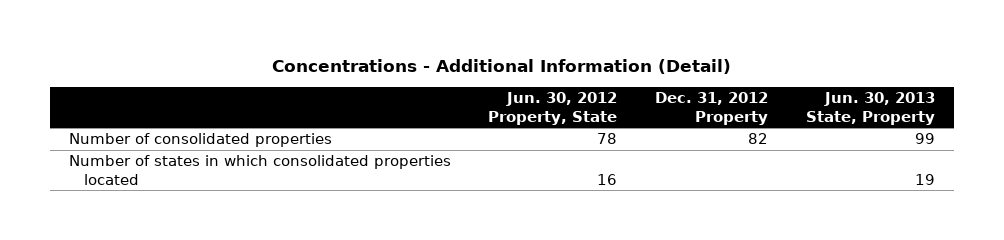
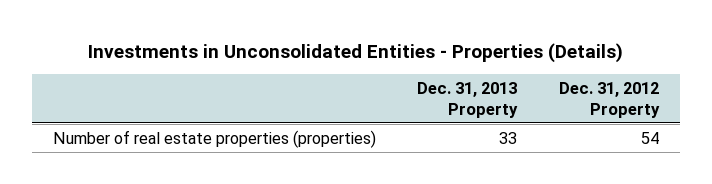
- Concentrations - Additional Information (Detail)
+ Investments in Unconsolidated Entities - Properties (Details)
- | Jun. 30, 2012 Property, State | Dec. 31, 2012 Property | Jun. 30, 2013 State, Property
+ | Dec. 31, 2013 Property | Dec. 31, 2012 Property
- Number of consolidated properties | 78 | 82 | 99
- Number of states in which consolidated properties located | 16 | | 19
+ Number of real estate properties (properties) | 33 | 54

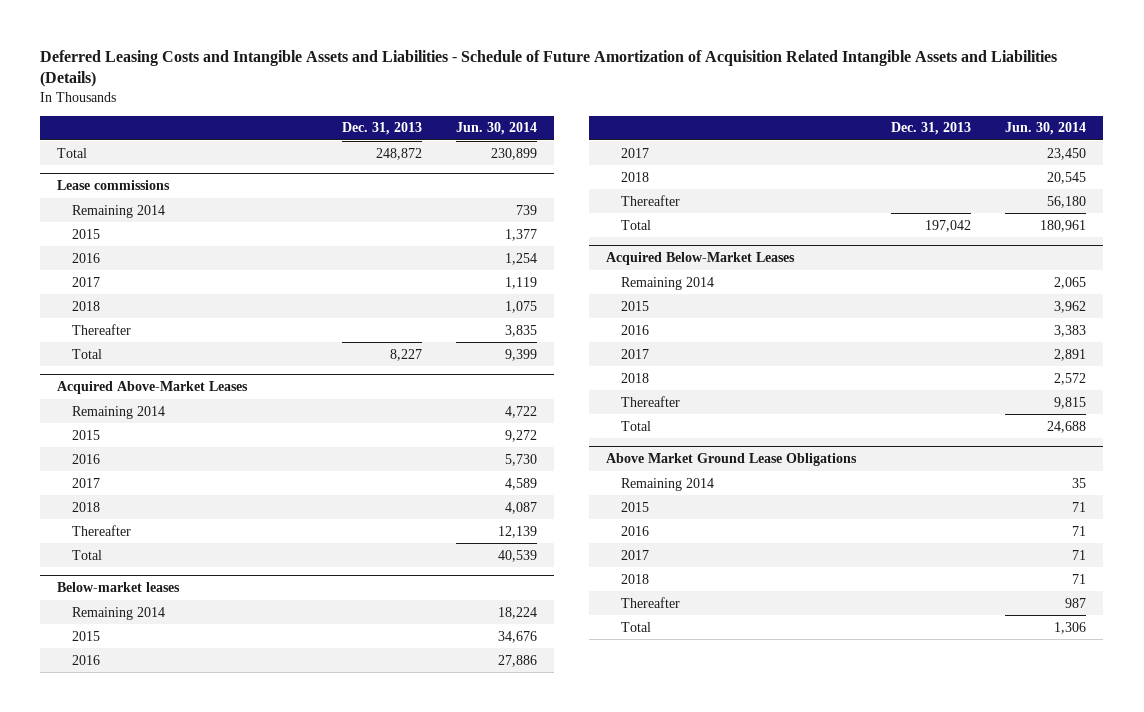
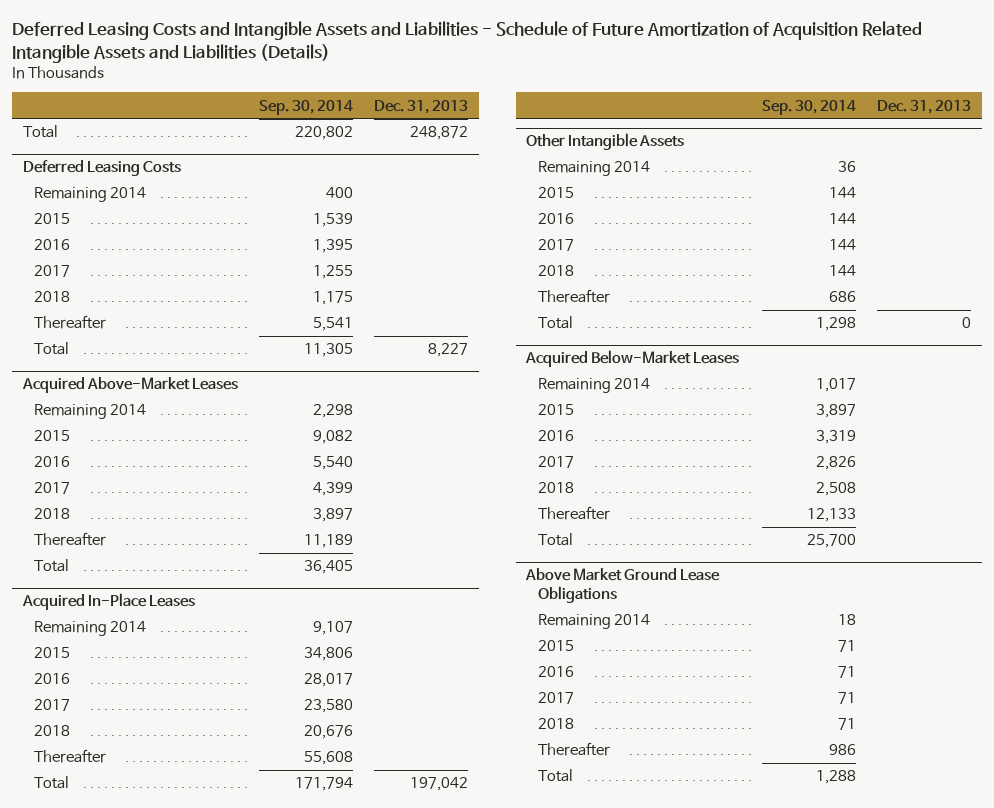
- | Dec. 31, 2013 | Jun. 30, 2014
+ | Sep. 30, 2014 | Dec. 31, 2013
- Lease commissions
+ Deferred Leasing Costs
- Below-market leases
+ Acquired In-Place Leases
+ Other Intangible Assets
+ Remaining 2014 | 36 |
+ 2015 | 144 |
+ 2016 | 144 |
+ 2017 | 144 |
+ 2018 | 144 |
+ Thereafter | 686 |
+ Total | 1,298 | 0

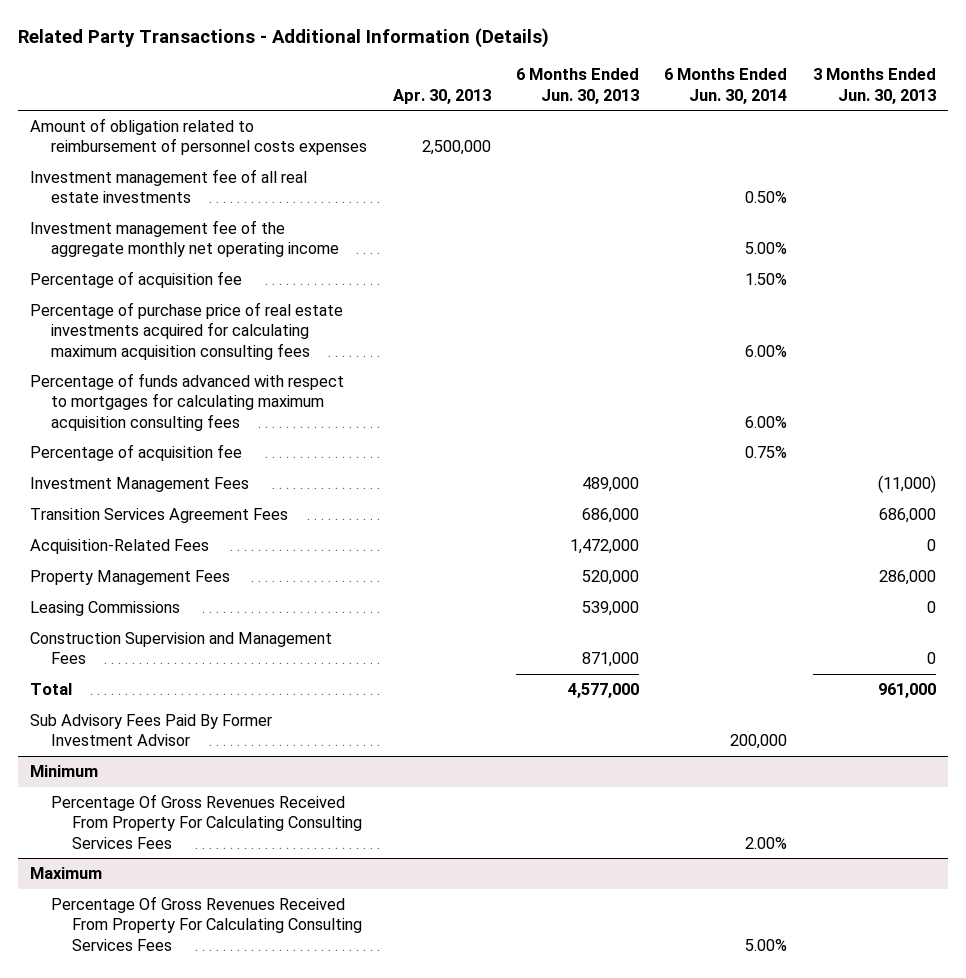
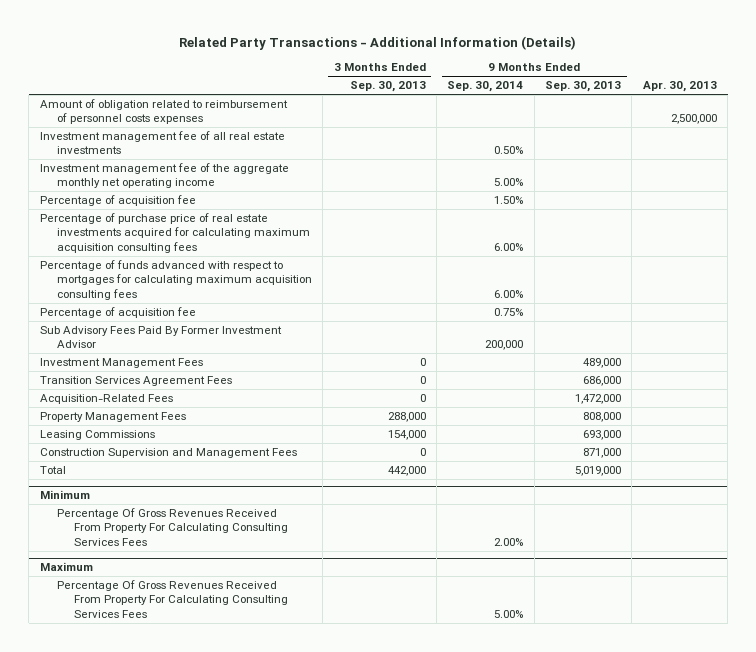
- | Apr. 30, 2013 | 6 Months Ended Jun. 30, 2013 | 6 Months Ended Jun. 30, 2014 | 3 Months Ended Jun. 30, 2013
+ | 3 Months Ended Sep. 30, 2013 | 9 Months Ended Sep. 30, 2014 | 9 Months Ended Sep. 30, 2013 | Apr. 30, 2013
moved up: Sub Advisory Fees Paid By Former Investment Advisor | | 200,000 | |

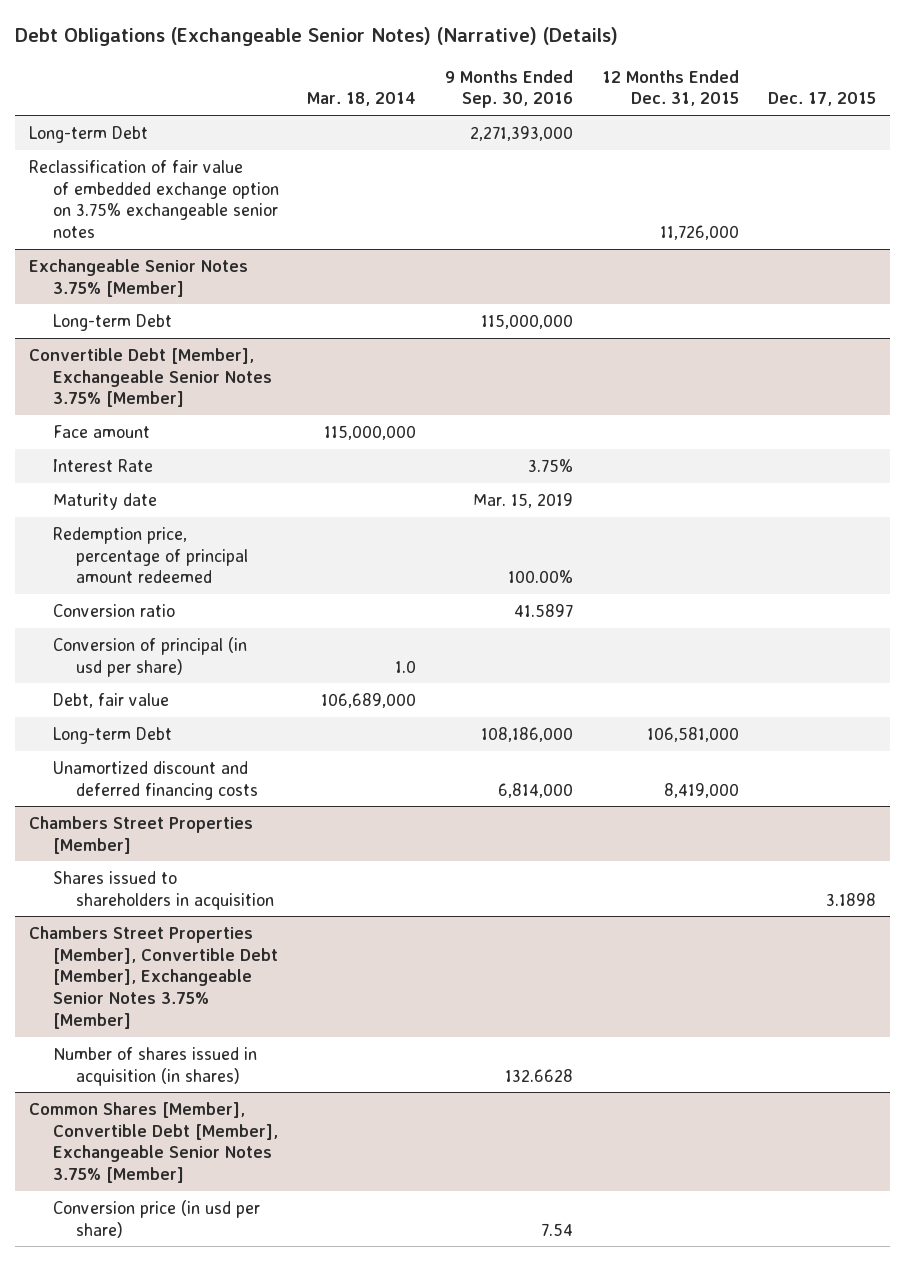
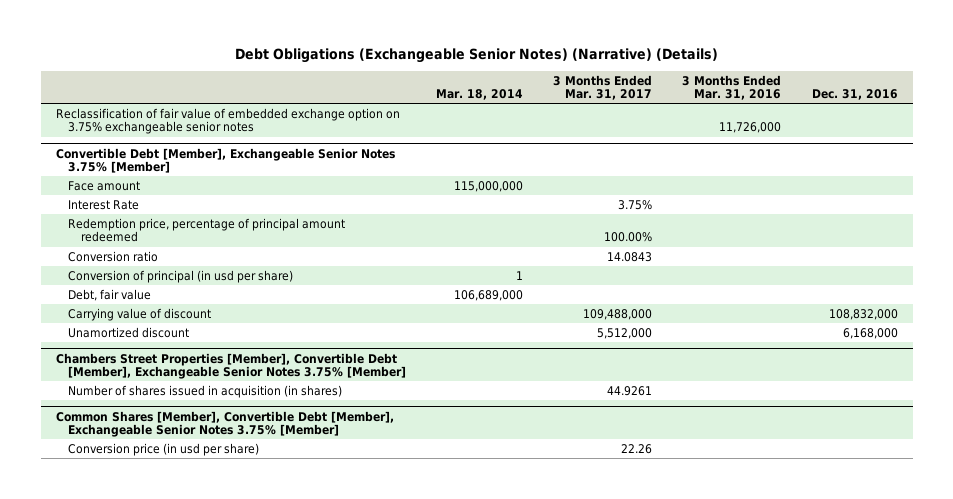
- | Mar. 18, 2014 | 9 Months Ended Sep. 30, 2016 | 12 Months Ended Dec. 31, 2015 | Dec. 17, 2015
+ | Mar. 18, 2014 | 3 Months Ended Mar. 31, 2017 | 3 Months Ended Mar. 31, 2016 | Dec. 31, 2016
- Long-term Debt | | 2,271,393,000 | |
- Exchangeable Senior Notes 3.75% [Member]
- Long-term Debt | | 115,000,000 | |
@ Convertible Debt [Member], Exchangeable Senior Notes 3.75% [Member]
- Maturity date | | Mar. 15, 2019 | |
- Conversion of principal (in usd per share) | 1.0 | | |
+ Conversion of principal (in usd per share) | 1 | | |
- Long-term Debt | | 108,186,000 | 106,581,000 |
- Unamortized discount and deferred financing costs | | 6,814,000 | 8,419,000 |
- Chambers Street Properties [Member]
- Shares issued to shareholders in acquisition | | | | 3.1898
@ Convertible Debt [Member], Exchangeable Senior Notes 3.75% [Member]
+ Carrying value of discount | | 109,488,000 | | 108,832,000
+ Unamortized discount | | 5,512,000 | | 6,168,000

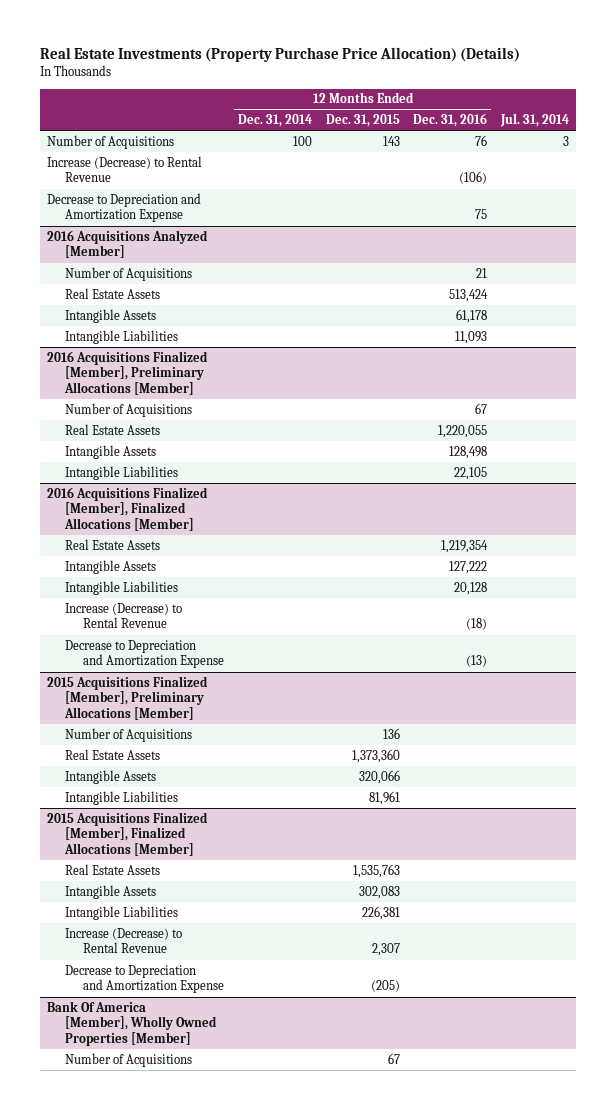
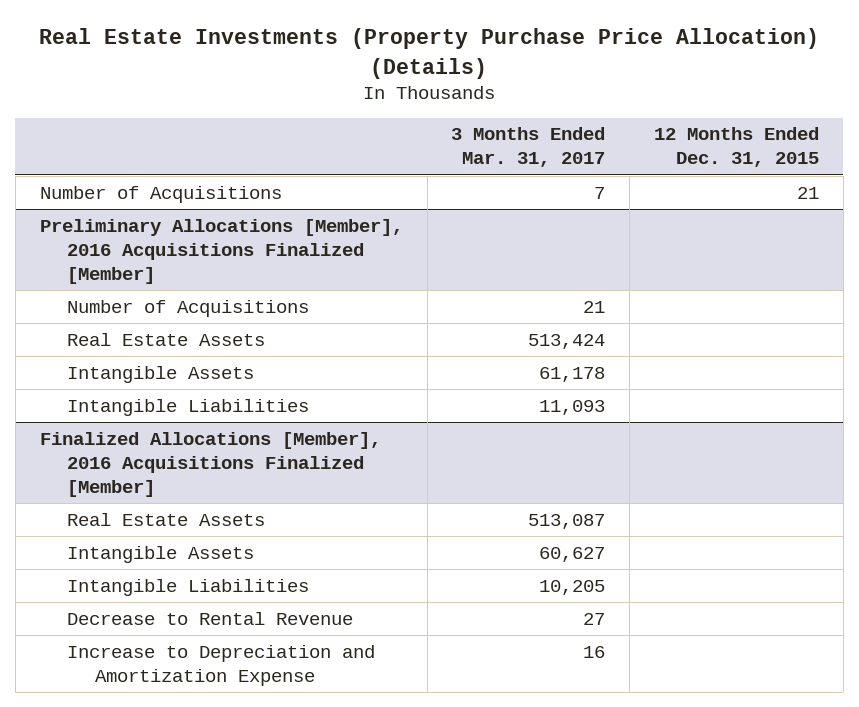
- | 12 Months Ended Dec. 31, 2014 | 12 Months Ended Dec. 31, 2015 | 12 Months Ended Dec. 31, 2016 | Jul. 31, 2014
+ | 3 Months Ended Mar. 31, 2017 | 12 Months Ended Dec. 31, 2015
- Number of Acquisitions | 100 | 143 | 76 | 3
- Increase (Decrease) to Rental Revenue | | | (106) |
- Decrease to Depreciation and Amortization Expense | | | 75 |
- 2016 Acquisitions Analyzed [Member]
- Number of Acquisitions | | | 21 |
- Real Estate Assets | | | 513,424 |
- Intangible Assets | | | 61,178 |
- Intangible Liabilities | | | 11,093 |
- 2016 Acquisitions Finalized [Member], Preliminary Allocations [Member]
+ Number of Acquisitions | 7 | 21
+ Preliminary Allocations [Member], 2016 Acquisitions Finalized [Member]
- 2016 Acquisitions Finalized [Member], Finalized Allocations [Member]
+ Finalized Allocations [Member], 2016 Acquisitions Finalized [Member]
- Increase (Decrease) to Rental Revenue | | | (18) |
- Decrease to Depreciation and Amortization Expense | | | (13) |
- 2015 Acquisitions Finalized [Member], Preliminary Allocations [Member]
- Number of Acquisitions | | 136 | |
- Real Estate Assets | | 1,373,360 | |
- Intangible Assets | | 320,066 | |
- Intangible Liabilities | | 81,961 | |
- 2015 Acquisitions Finalized [Member], Finalized Allocations [Member]
- Real Estate Assets | | 1,535,763 | |
- Intangible Assets | | 302,083 | |
- Intangible Liabilities | | 226,381 | |
- Increase (Decrease) to Rental Revenue | | 2,307 | |
- Decrease to Depreciation and Amortization Expense | | (205) | |
- Bank Of America [Member], Wholly Owned Properties [Member]
- Number of Acquisitions | | 67 | |
+ Decrease to Rental Revenue | 27 |
+ Increase to Depreciation and Amortization Expense | 16 |

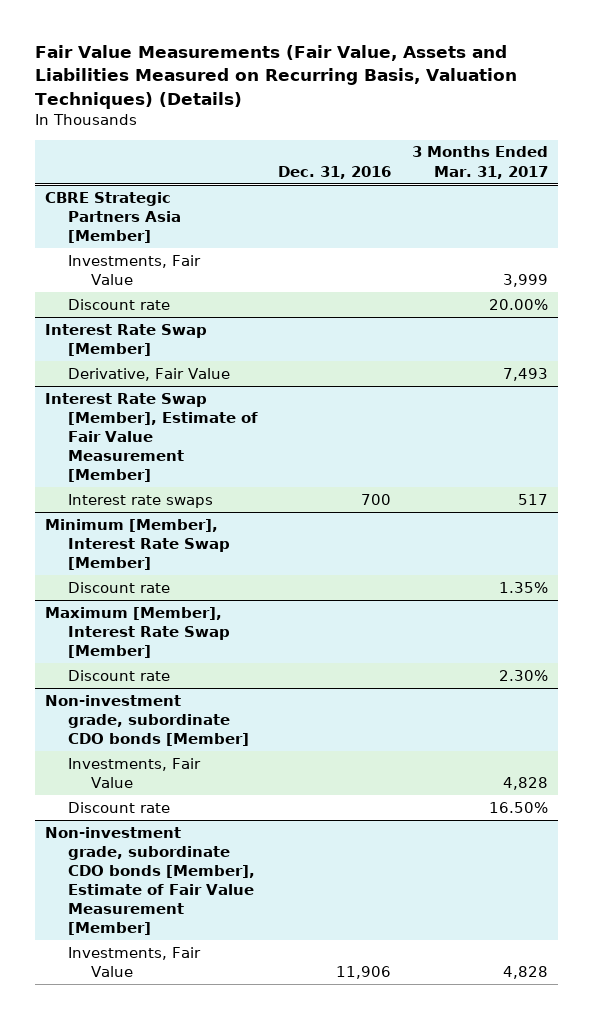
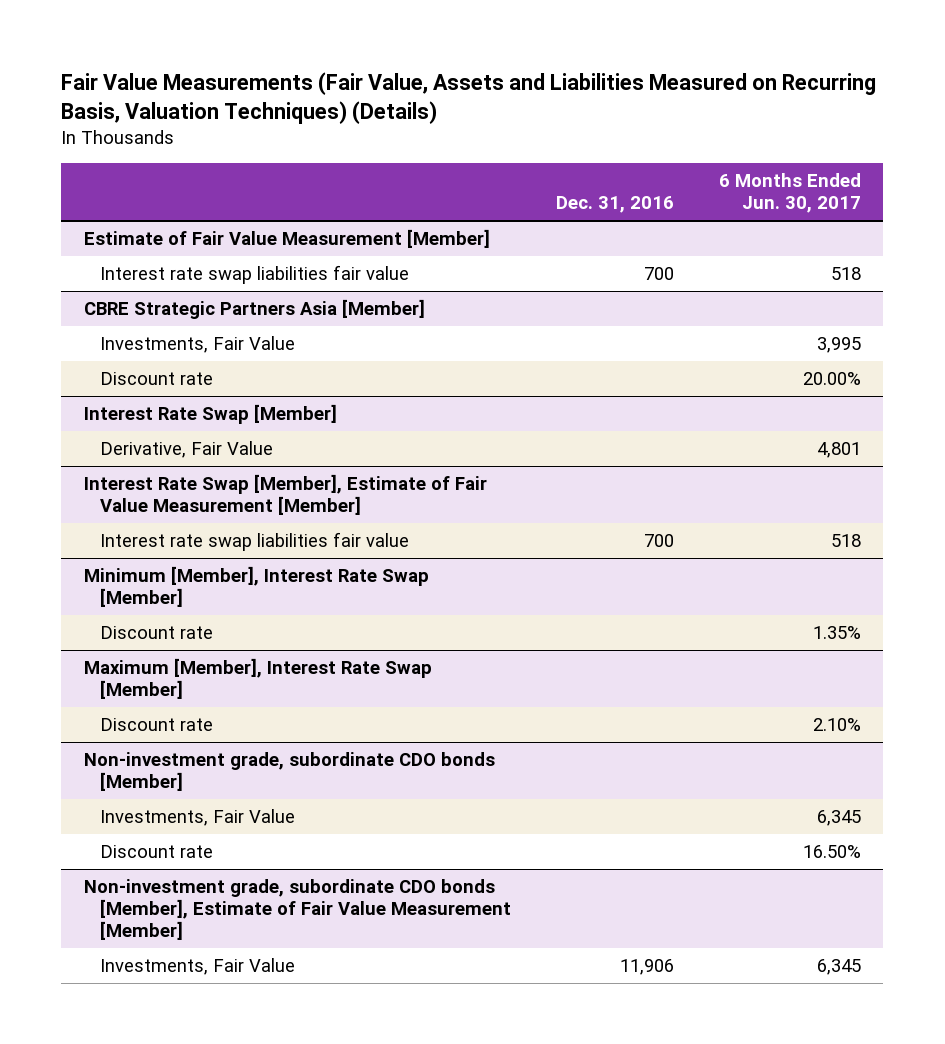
- | Dec. 31, 2016 | 3 Months Ended Mar. 31, 2017
+ | Dec. 31, 2016 | 6 Months Ended Jun. 30, 2017
+ Estimate of Fair Value Measurement [Member]
+ Interest rate swap liabilities fair value | 700 | 518
@ Interest Rate Swap [Member], Estimate of Fair Value Measurement [Member]
- Interest rate swaps | 700 | 517
+ Interest rate swap liabilities fair value | 700 | 518

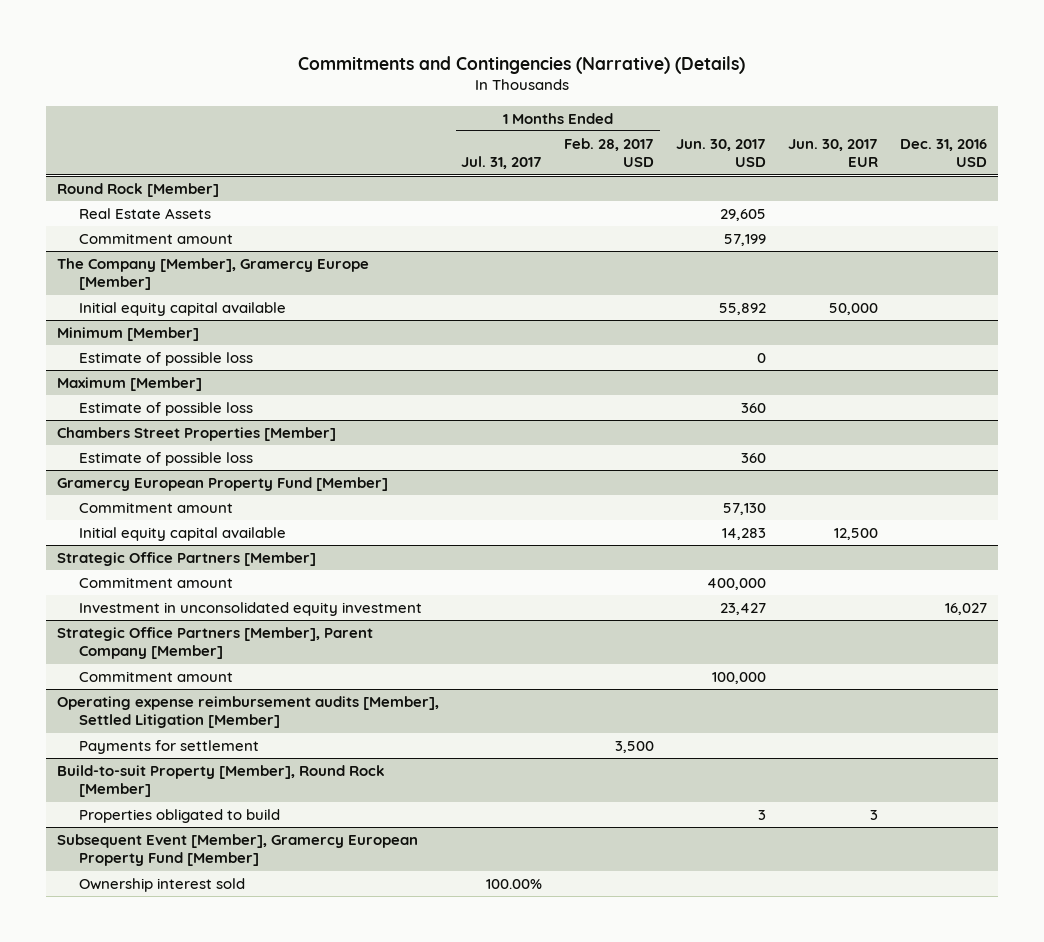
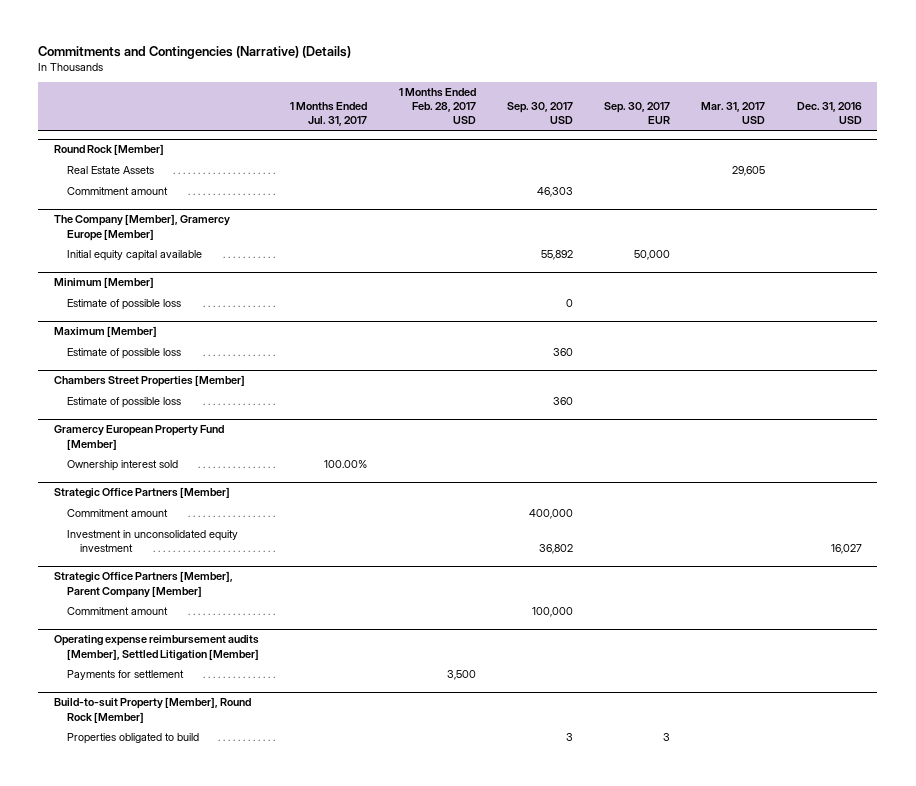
- | 1 Months Ended Jul. 31, 2017 | 1 Months Ended Feb. 28, 2017 USD | Jun. 30, 2017 USD | Jun. 30, 2017 EUR | Dec. 31, 2016 USD
+ | 1 Months Ended Jul. 31, 2017 | 1 Months Ended Feb. 28, 2017 USD | Sep. 30, 2017 USD | Sep. 30, 2017 EUR | Mar. 31, 2017 USD | Dec. 31, 2016 USD
@ Gramercy European Property Fund [Member]
- Commitment amount | | | 57,130 | |
- Initial equity capital available | | | 14,283 | 12,500 |
+ Ownership interest sold | 100.00% | | | | |
- Subsequent Event [Member], Gramercy European Property Fund [Member]
- Ownership interest sold | 100.00% | | | |

